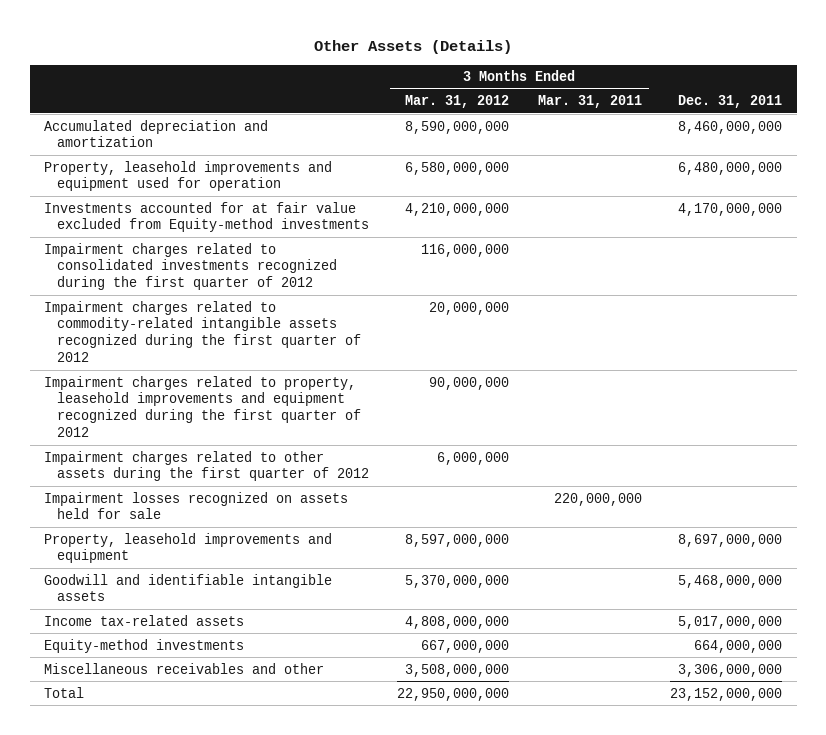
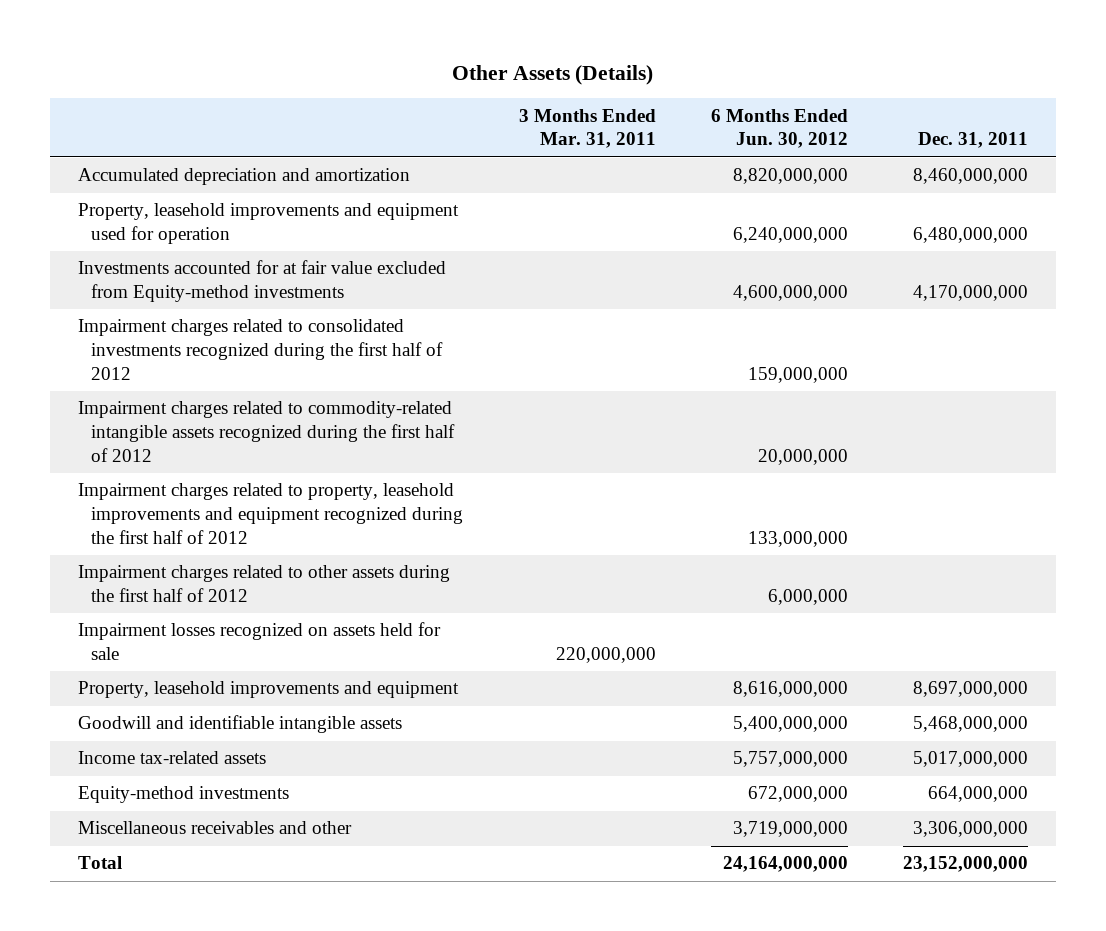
- | 3 Months Ended Mar. 31, 2012 | 3 Months Ended Mar. 31, 2011 | Dec. 31, 2011
+ | 3 Months Ended Mar. 31, 2011 | 6 Months Ended Jun. 30, 2012 | Dec. 31, 2011
- Impairment charges related to consolidated investments recognized during the first quarter of 2012 | 116,000,000 | |
- Impairment charges related to commodity-related intangible assets recognized during the first quarter of 2012 | 20,000,000 | |
- Impairment charges related to property, leasehold improvements and equipment recognized during the first quarter of 2012 | 90,000,000 | |
- Impairment charges related to other assets during the first quarter of 2012 | 6,000,000 | |
+ Impairment charges related to consolidated investments recognized during the first half of 2012 | | 159,000,000 |
+ Impairment charges related to commodity-related intangible assets recognized during the first half of 2012 | | 20,000,000 |
+ Impairment charges related to property, leasehold improvements and equipment recognized during the first half of 2012 | | 133,000,000 |
+ Impairment charges related to other assets during the first half of 2012 | | 6,000,000 |

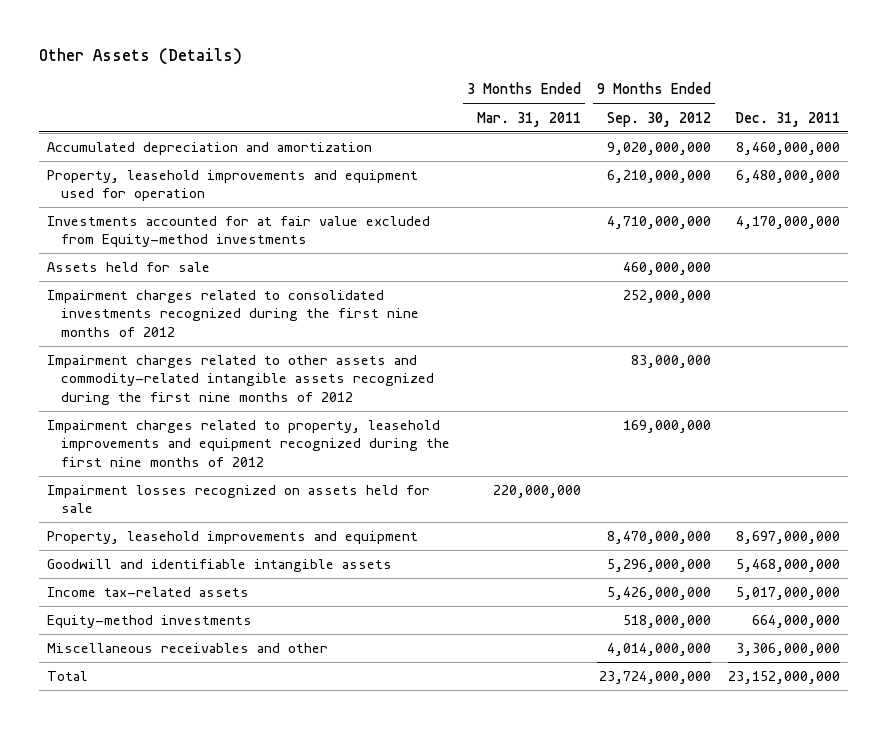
- | 3 Months Ended Mar. 31, 2011 | 6 Months Ended Jun. 30, 2012 | Dec. 31, 2011
+ | 3 Months Ended Mar. 31, 2011 | 9 Months Ended Sep. 30, 2012 | Dec. 31, 2011
- Impairment charges related to consolidated investments recognized during the first half of 2012 | | 159,000,000 |
- Impairment charges related to commodity-related intangible assets recognized during the first half of 2012 | | 20,000,000 |
- Impairment charges related to property, leasehold improvements and equipment recognized during the first half of 2012 | | 133,000,000 |
- Impairment charges related to other assets during the first half of 2012 | | 6,000,000 |
+ Assets held for sale | | 460,000,000 |
+ Impairment charges related to consolidated investments recognized during the first nine months of 2012 | | 252,000,000 |
+ Impairment charges related to other assets and commodity-related intangible assets recognized during the first nine months of 2012 | | 83,000,000 |
+ Impairment charges related to property, leasehold improvements and equipment recognized during the first nine months of 2012 | | 169,000,000 |

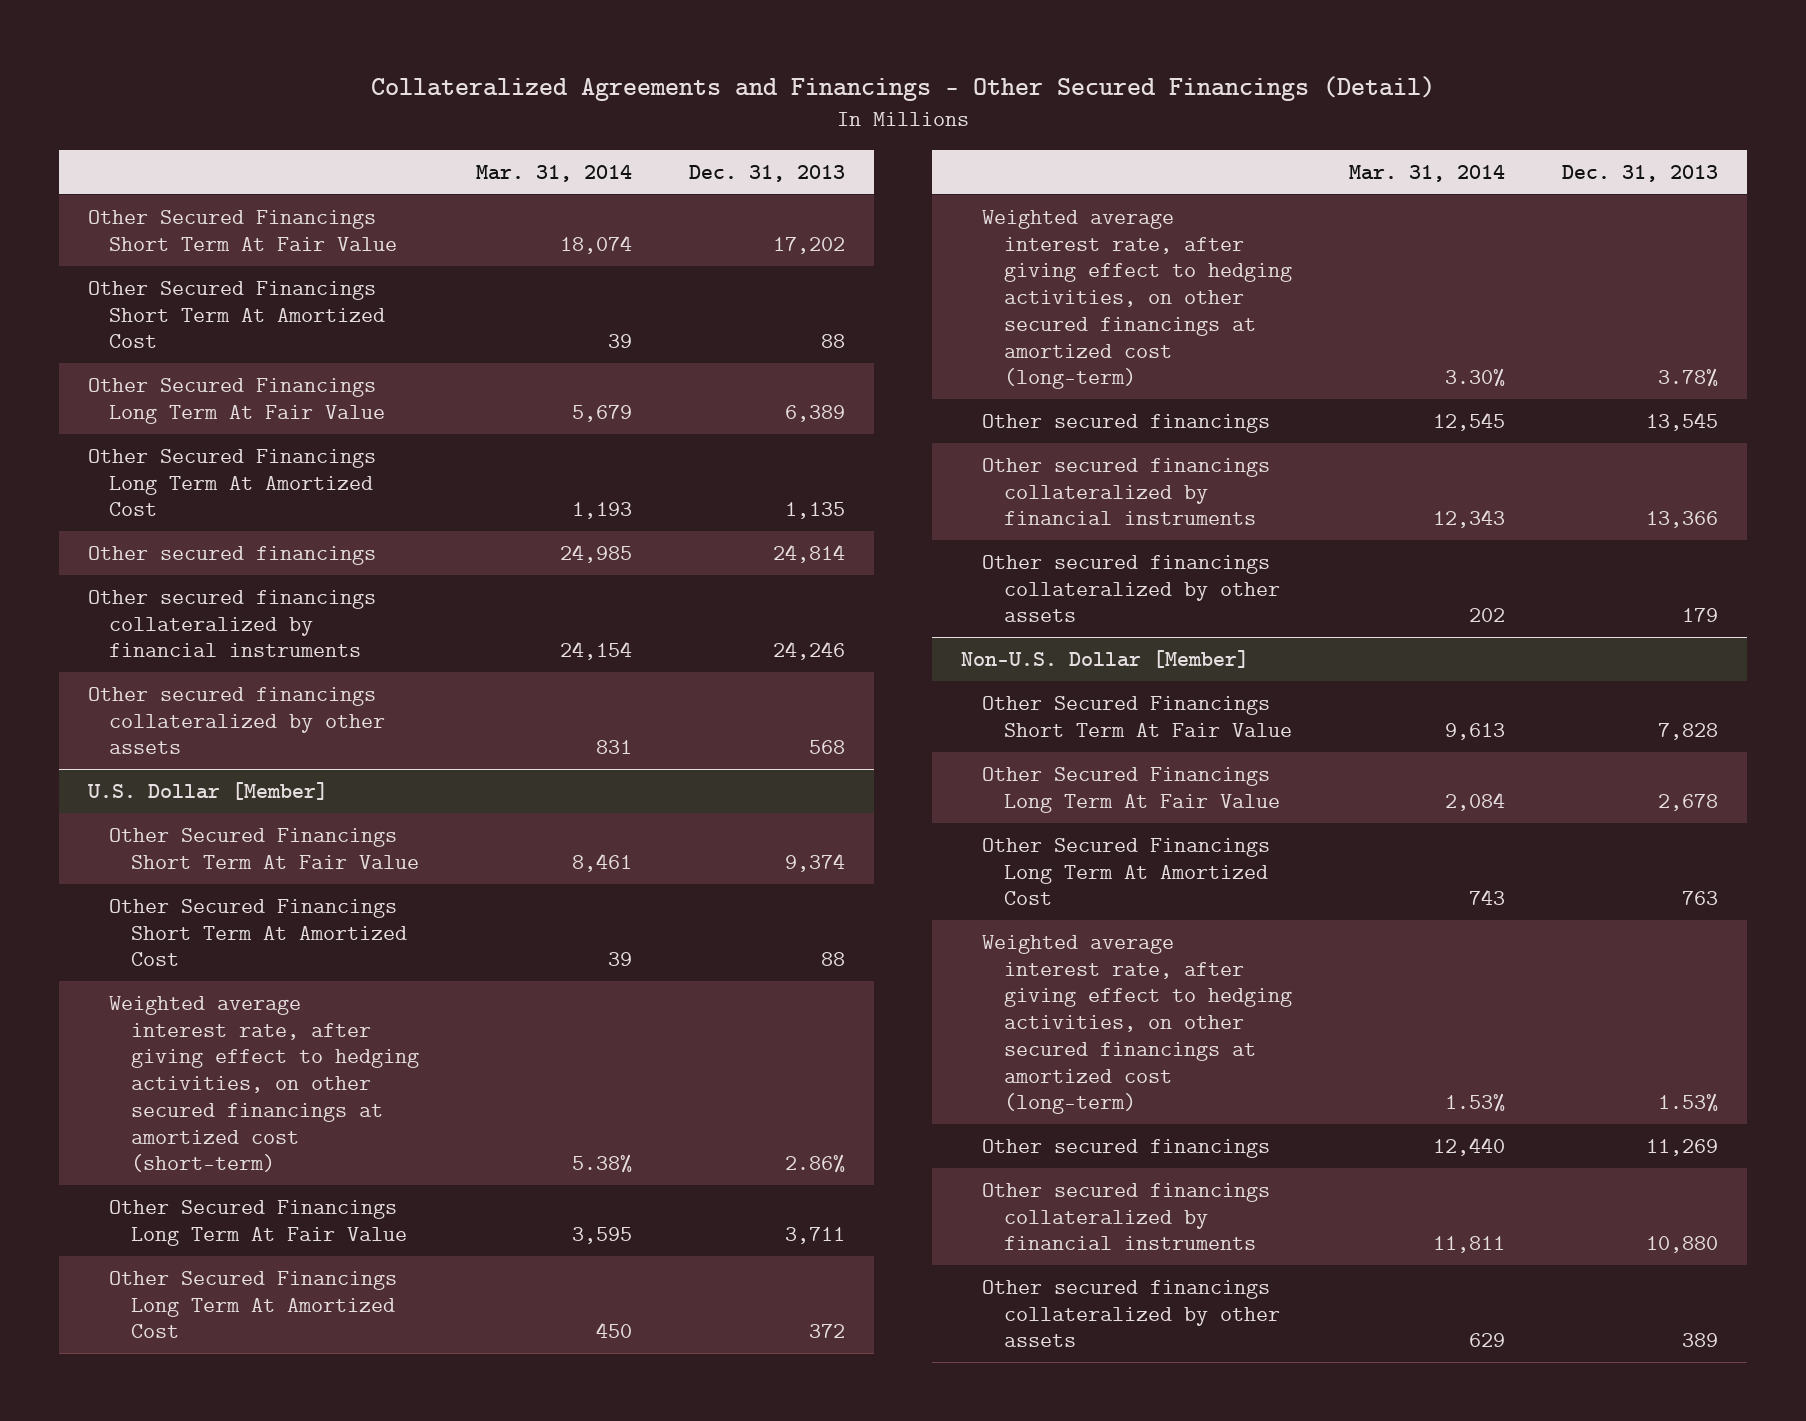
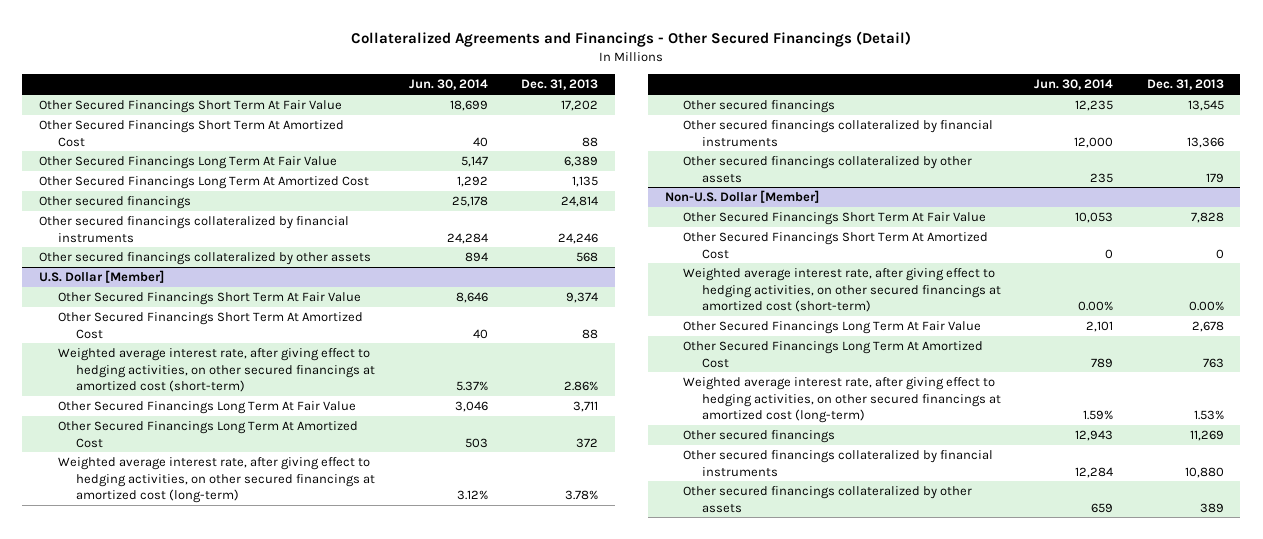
- | Mar. 31, 2014 | Dec. 31, 2013
+ | Jun. 30, 2014 | Dec. 31, 2013
@ Non-U.S. Dollar [Member]
+ Other Secured Financings Short Term At Amortized Cost | 0 | 0
+ Weighted average interest rate, after giving effect to hedging activities, on other secured financings at amortized cost (short-term) | 0.00% | 0.00%

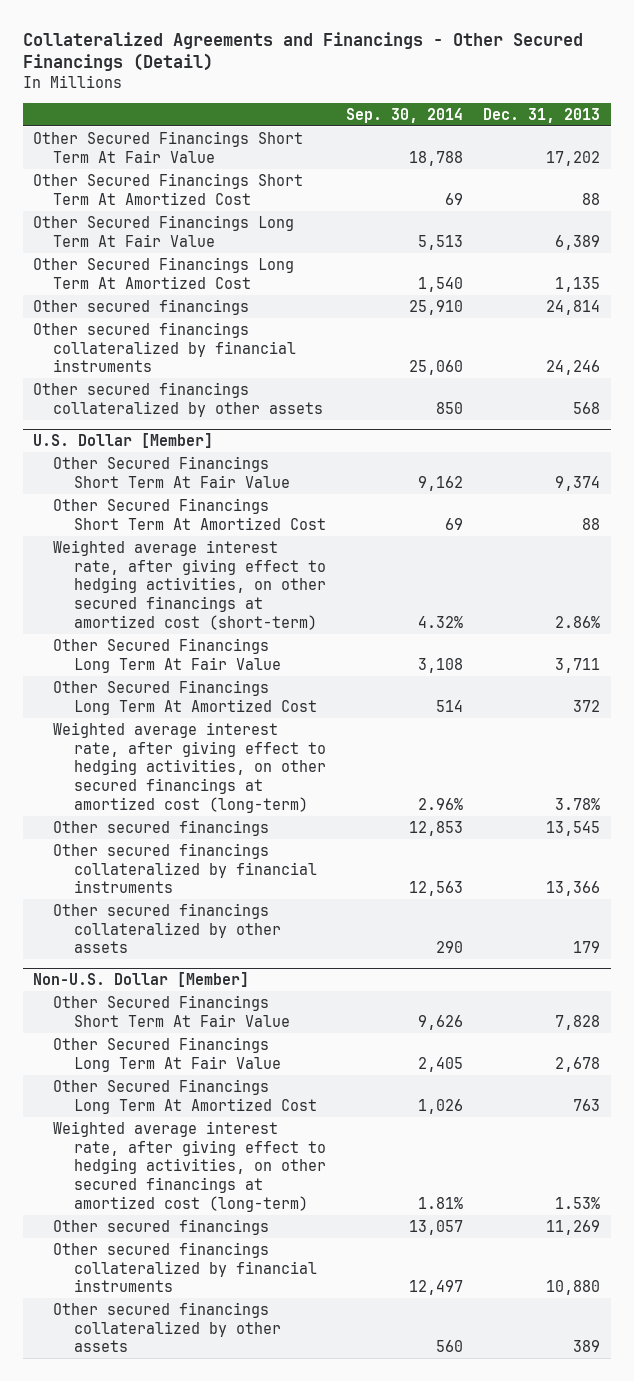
- | Jun. 30, 2014 | Dec. 31, 2013
+ | Sep. 30, 2014 | Dec. 31, 2013
@ Non-U.S. Dollar [Member]
- Other Secured Financings Short Term At Amortized Cost | 0 | 0
- Weighted average interest rate, after giving effect to hedging activities, on other secured financings at amortized cost (short-term) | 0.00% | 0.00%

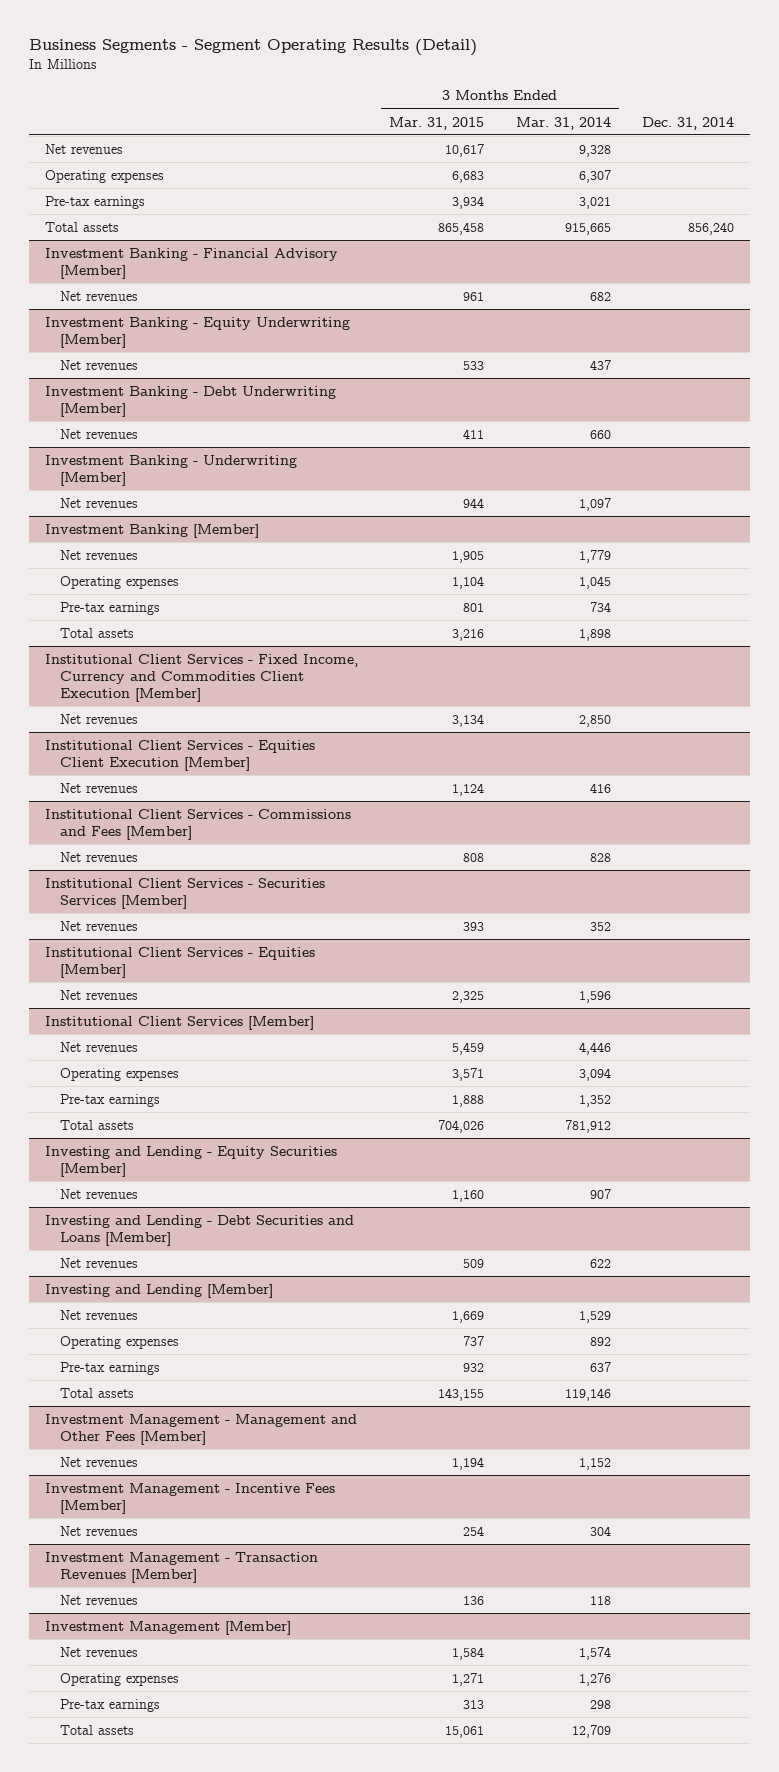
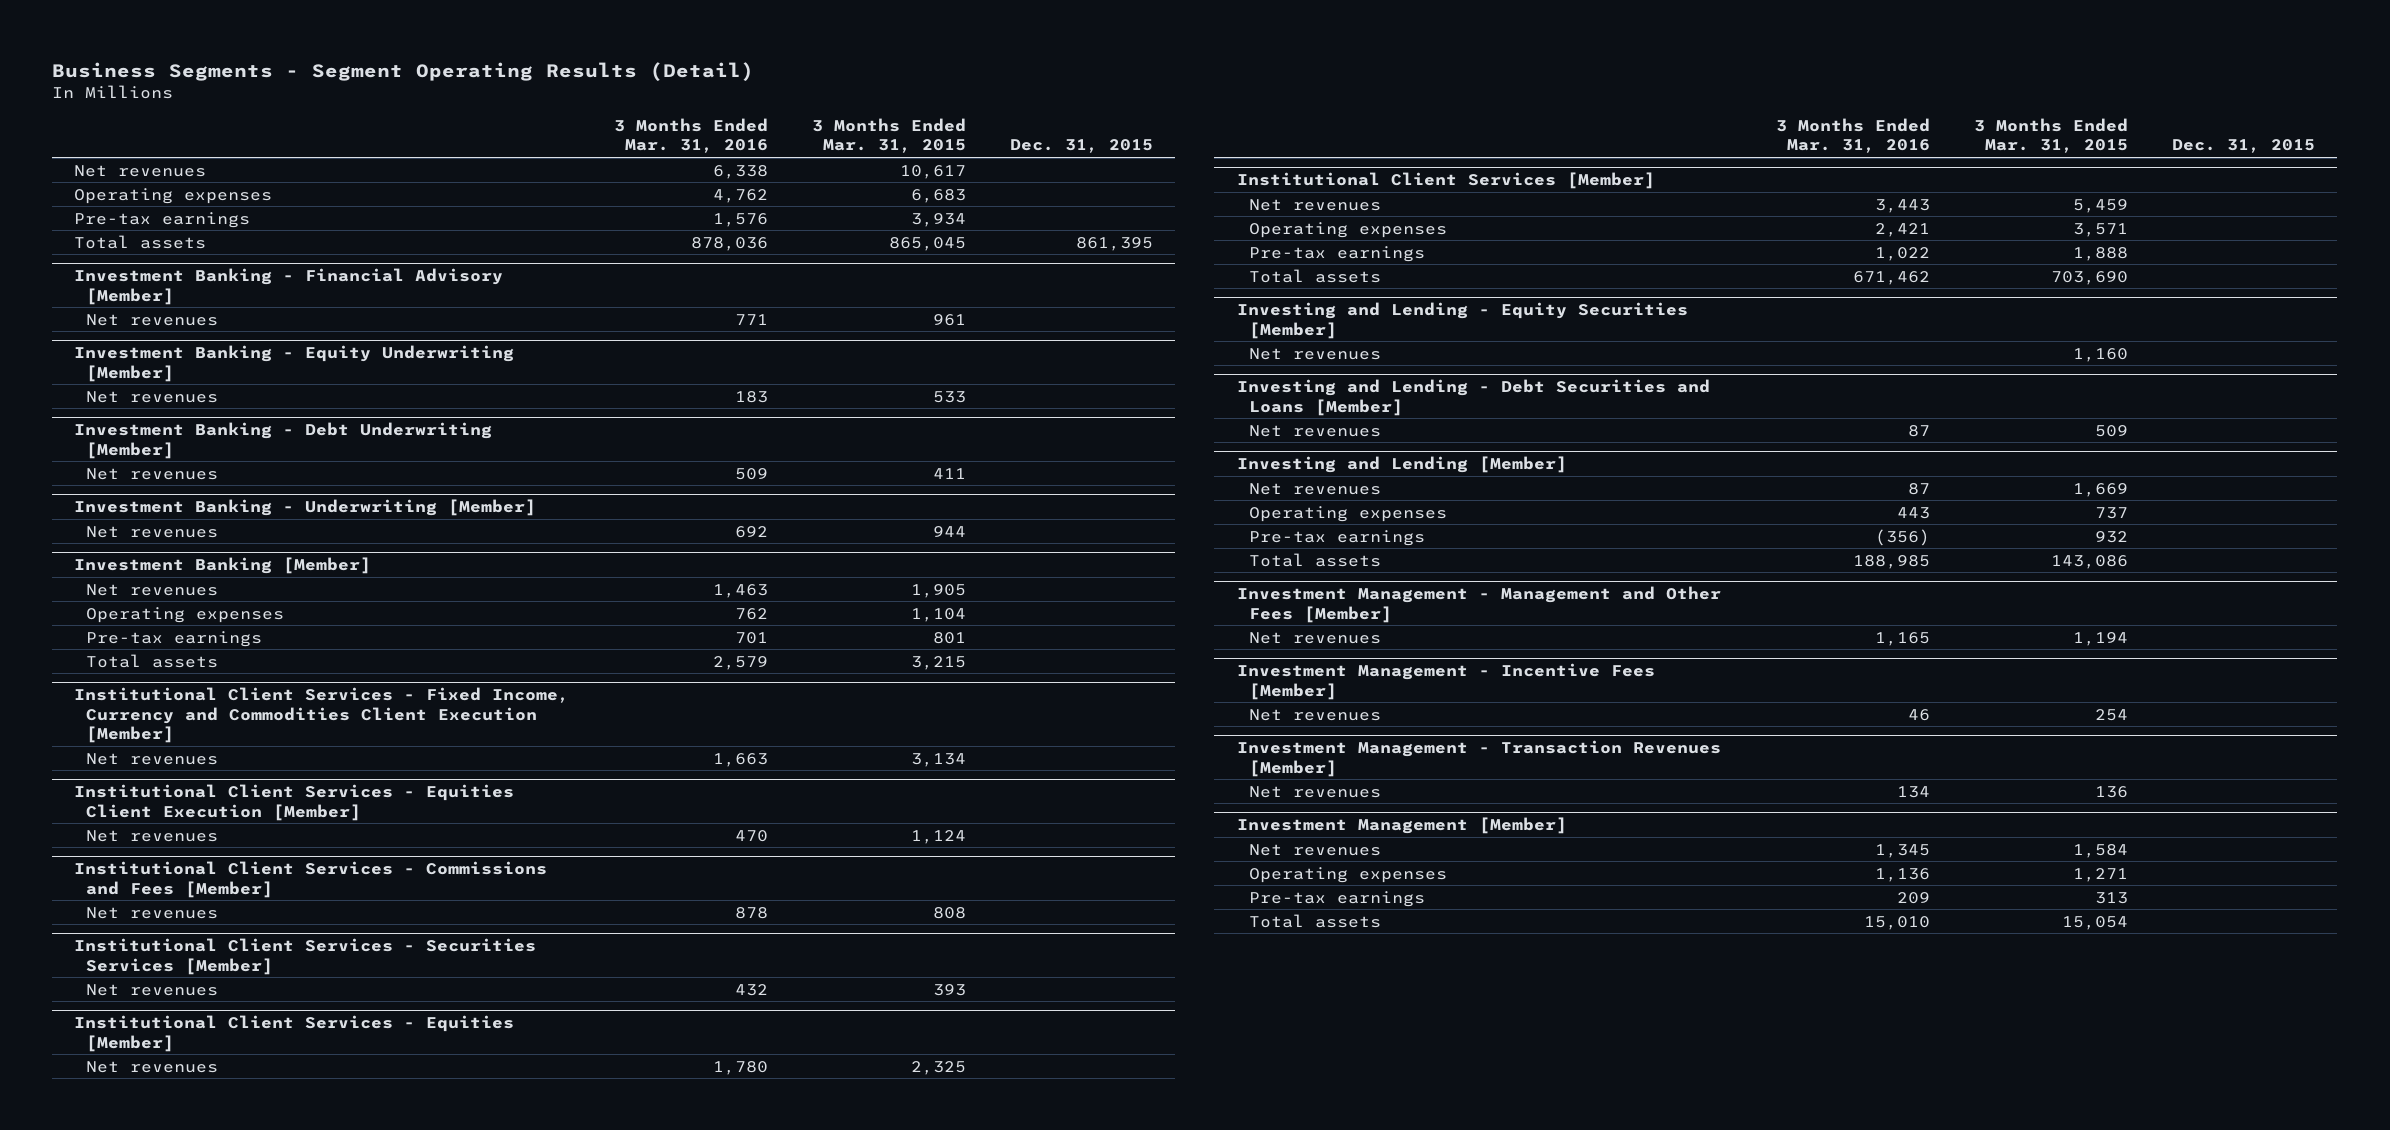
- | 3 Months Ended Mar. 31, 2015 | 3 Months Ended Mar. 31, 2014 | Dec. 31, 2014
+ | 3 Months Ended Mar. 31, 2016 | 3 Months Ended Mar. 31, 2015 | Dec. 31, 2015
- Total assets | 865,458 | 915,665 | 856,240
+ Total assets | 878,036 | 865,045 | 861,395
@ Investment Banking [Member]
- Total assets | 3,216 | 1,898 |
+ Total assets | 2,579 | 3,215 |
@ Institutional Client Services [Member]
- Total assets | 704,026 | 781,912 |
+ Total assets | 671,462 | 703,690 |
@ Investing and Lending [Member]
- Total assets | 143,155 | 119,146 |
+ Total assets | 188,985 | 143,086 |
@ Investment Management [Member]
- Total assets | 15,061 | 12,709 |
+ Total assets | 15,010 | 15,054 |

